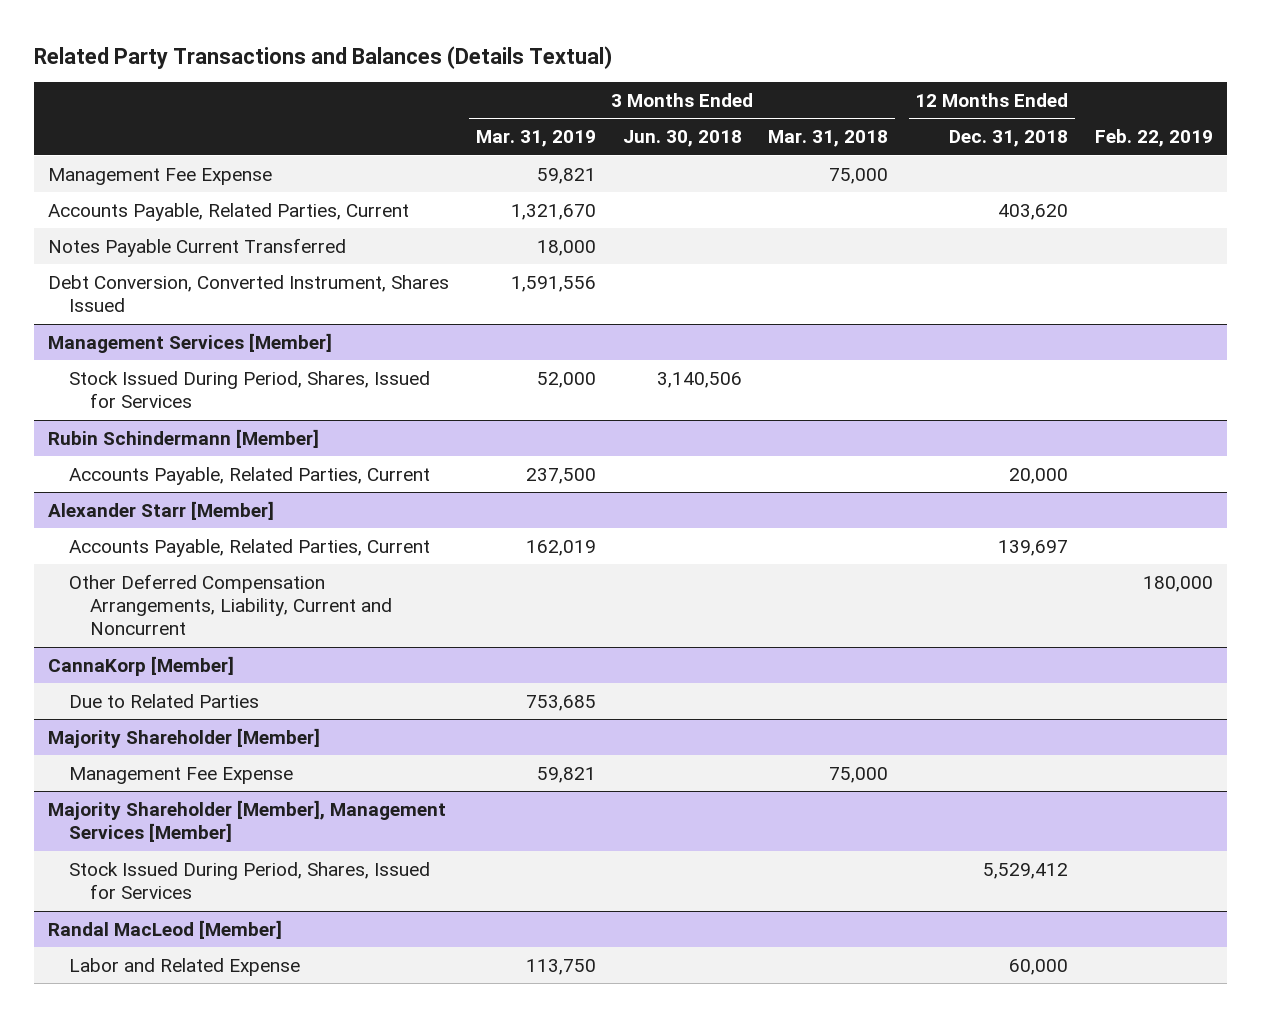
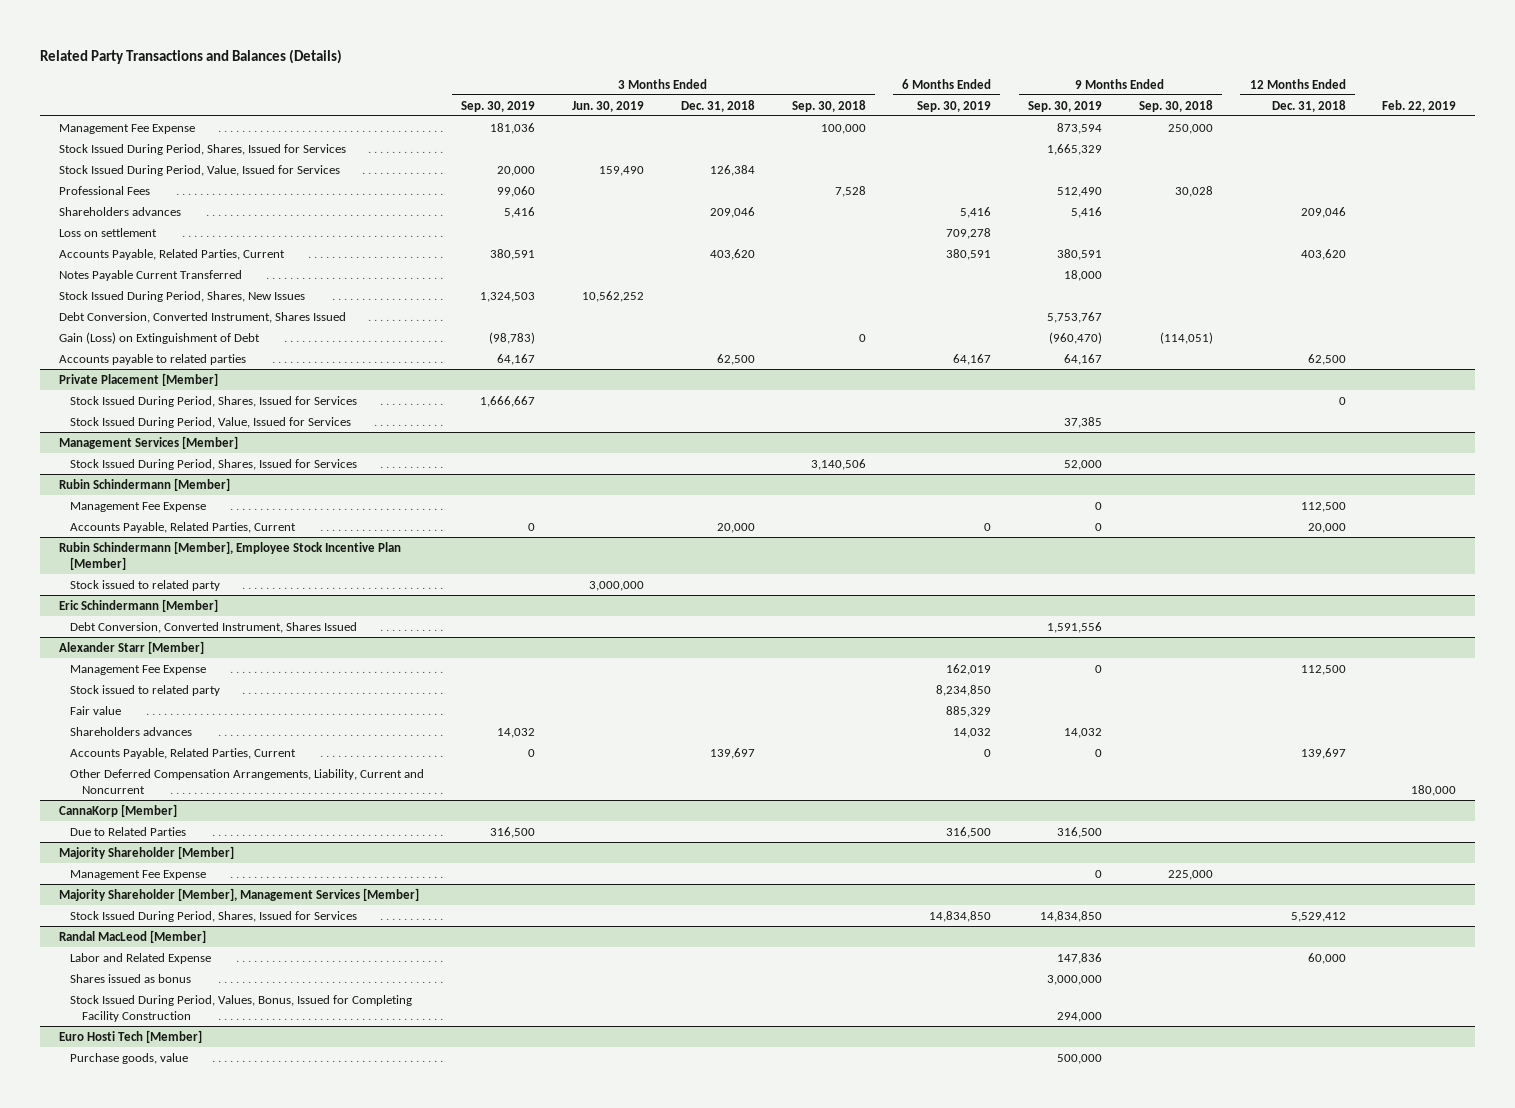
- Related Party Transactions and Balances (Details Textual)
+ Related Party Transactions and Balances (Details)
- | 3 Months Ended Mar. 31, 2019 | 3 Months Ended Jun. 30, 2018 | 3 Months Ended Mar. 31, 2018 | 12 Months Ended Dec. 31, 2018 | Feb. 22, 2019
+ | 3 Months Ended Sep. 30, 2019 | 3 Months Ended Jun. 30, 2019 | 3 Months Ended Dec. 31, 2018 | 3 Months Ended Sep. 30, 2018 | 6 Months Ended Sep. 30, 2019 | 9 Months Ended Sep. 30, 2019 | 9 Months Ended Sep. 30, 2018 | 12 Months Ended Dec. 31, 2018 | Feb. 22, 2019
+ Stock Issued During Period, Shares, Issued for Services | | | | | | 1,665,329 | | |
+ Stock Issued During Period, Value, Issued for Services | 20,000 | 159,490 | 126,384 | | | | | |
+ Professional Fees | 99,060 | | | 7,528 | | 512,490 | 30,028 | |
+ Shareholders advances | 5,416 | | 209,046 | | 5,416 | 5,416 | | 209,046 |
+ Loss on settlement | | | | | 709,278 | | | |
+ Stock Issued During Period, Shares, New Issues | 1,324,503 | 10,562,252 | | | | | | |
+ Gain (Loss) on Extinguishment of Debt | (98,783) | | | 0 | | (960,470) | (114,051) | |
+ Accounts payable to related parties | 64,167 | | 62,500 | | 64,167 | 64,167 | | 62,500 |
+ Private Placement [Member]
+ Stock Issued During Period, Shares, Issued for Services | 1,666,667 | | | | | | | 0 |
+ Stock Issued During Period, Value, Issued for Services | | | | | | 37,385 | | |
@ Rubin Schindermann [Member]
+ Management Fee Expense | | | | | | 0 | | 112,500 |
+ Rubin Schindermann [Member], Employee Stock Incentive Plan [Member]
+ Stock issued to related party | | 3,000,000 | | | | | | |
+ Eric Schindermann [Member]
+ Debt Conversion, Converted Instrument, Shares Issued | | | | | | 1,591,556 | | |
@ Alexander Starr [Member]
+ Management Fee Expense | | | | | 162,019 | 0 | | 112,500 |
+ Stock issued to related party | | | | | 8,234,850 | | | |
+ Fair value | | | | | 885,329 | | | |
+ Shareholders advances | 14,032 | | | | 14,032 | 14,032 | | |
@ Randal MacLeod [Member]
+ Shares issued as bonus | | | | | | 3,000,000 | | |
+ Stock Issued During Period, Values, Bonus, Issued for Completing Facility Construction | | | | | | 294,000 | | |
+ Euro Hosti Tech [Member]
+ Purchase goods, value | | | | | | 500,000 | | |

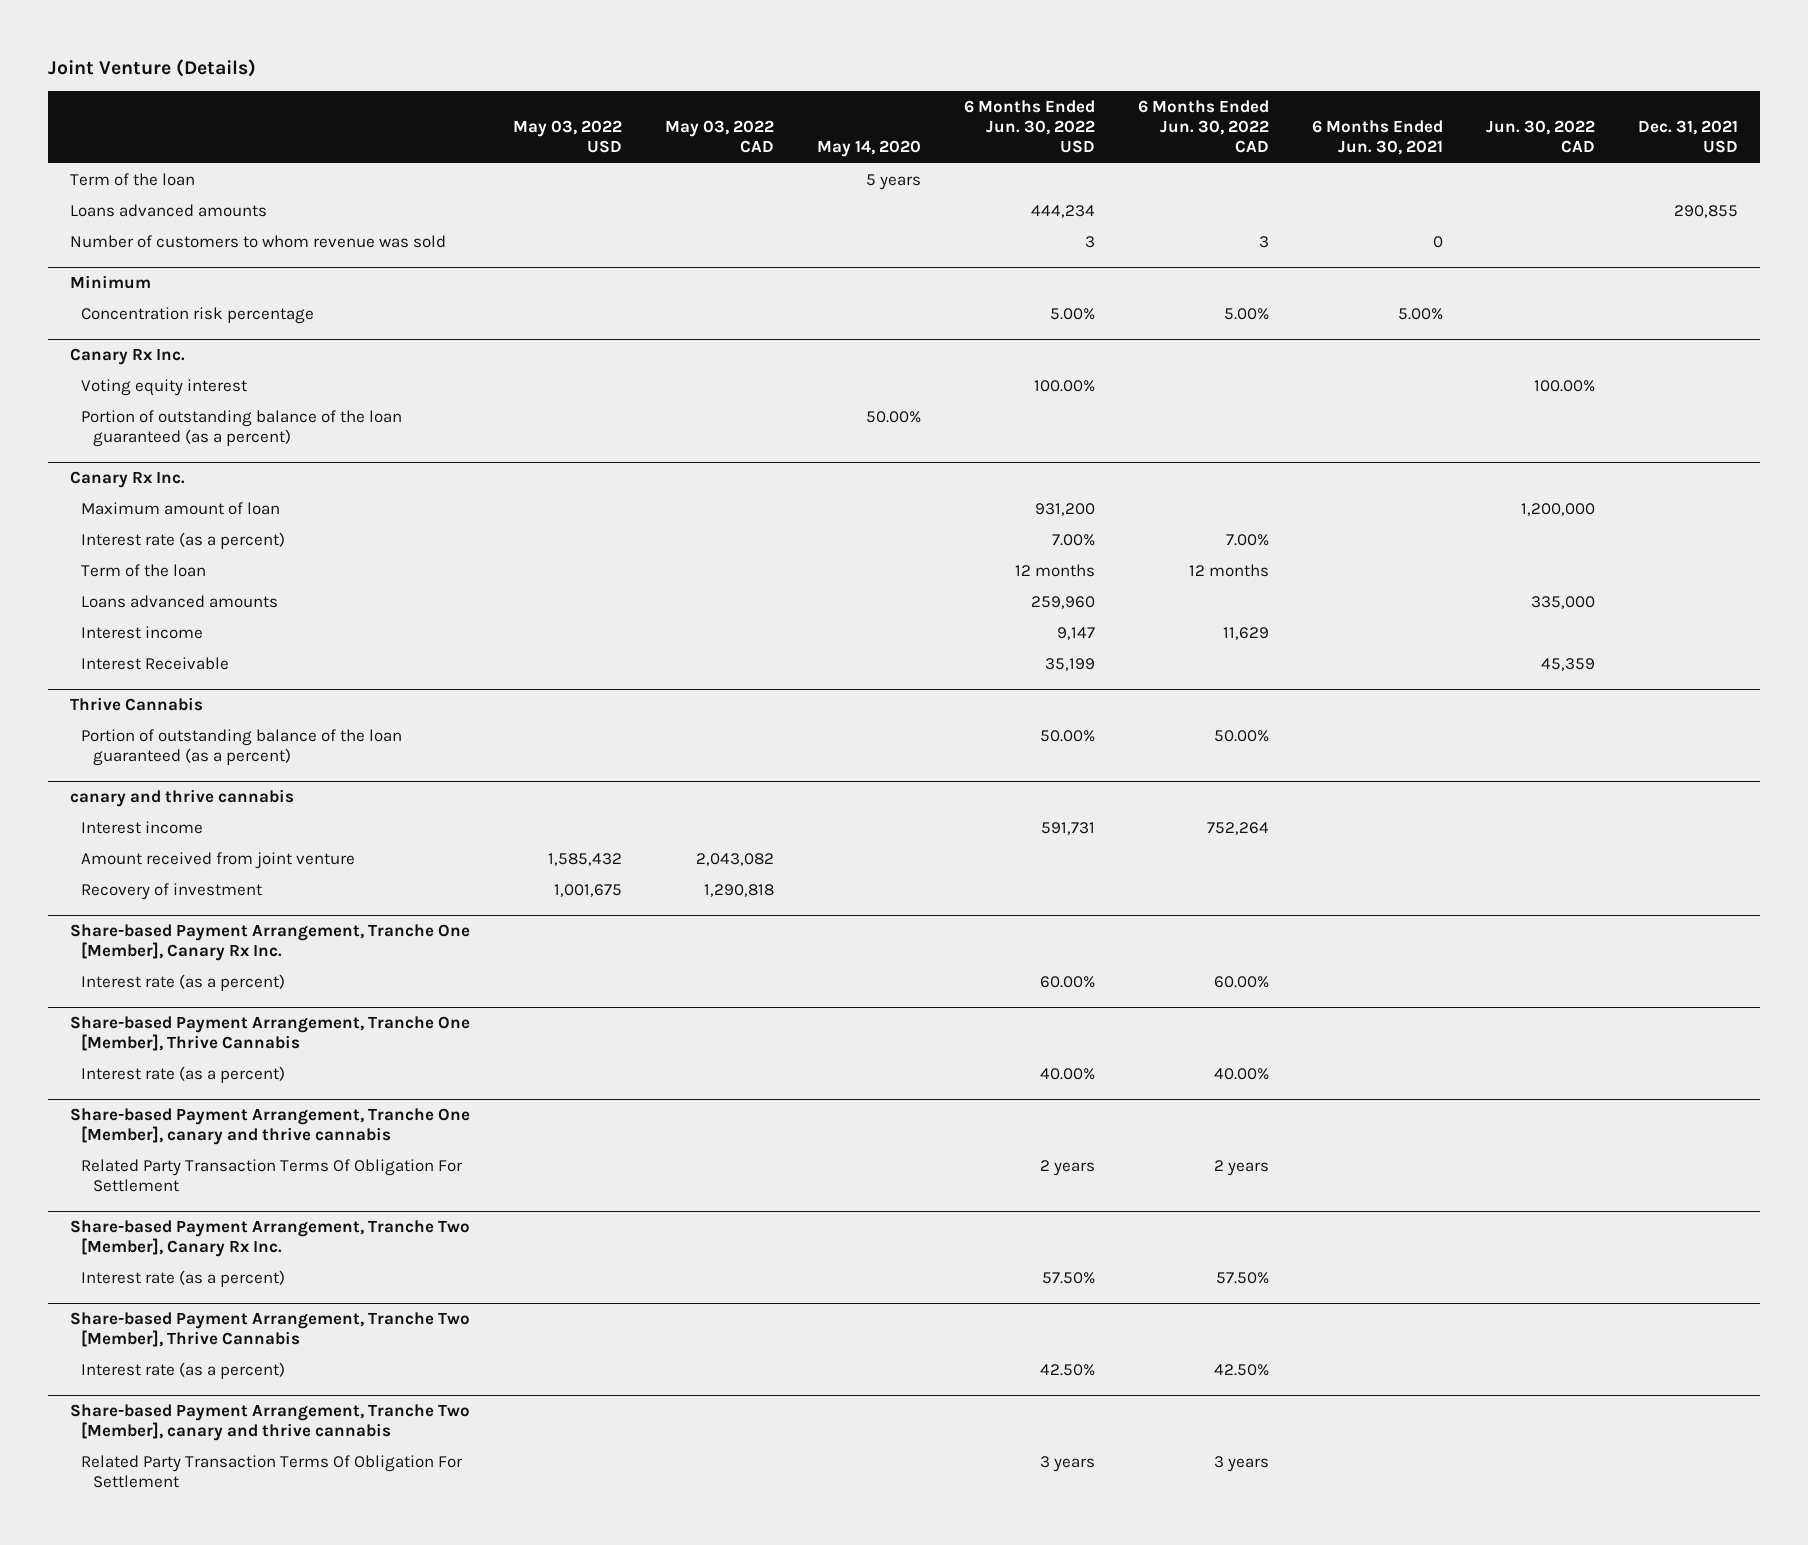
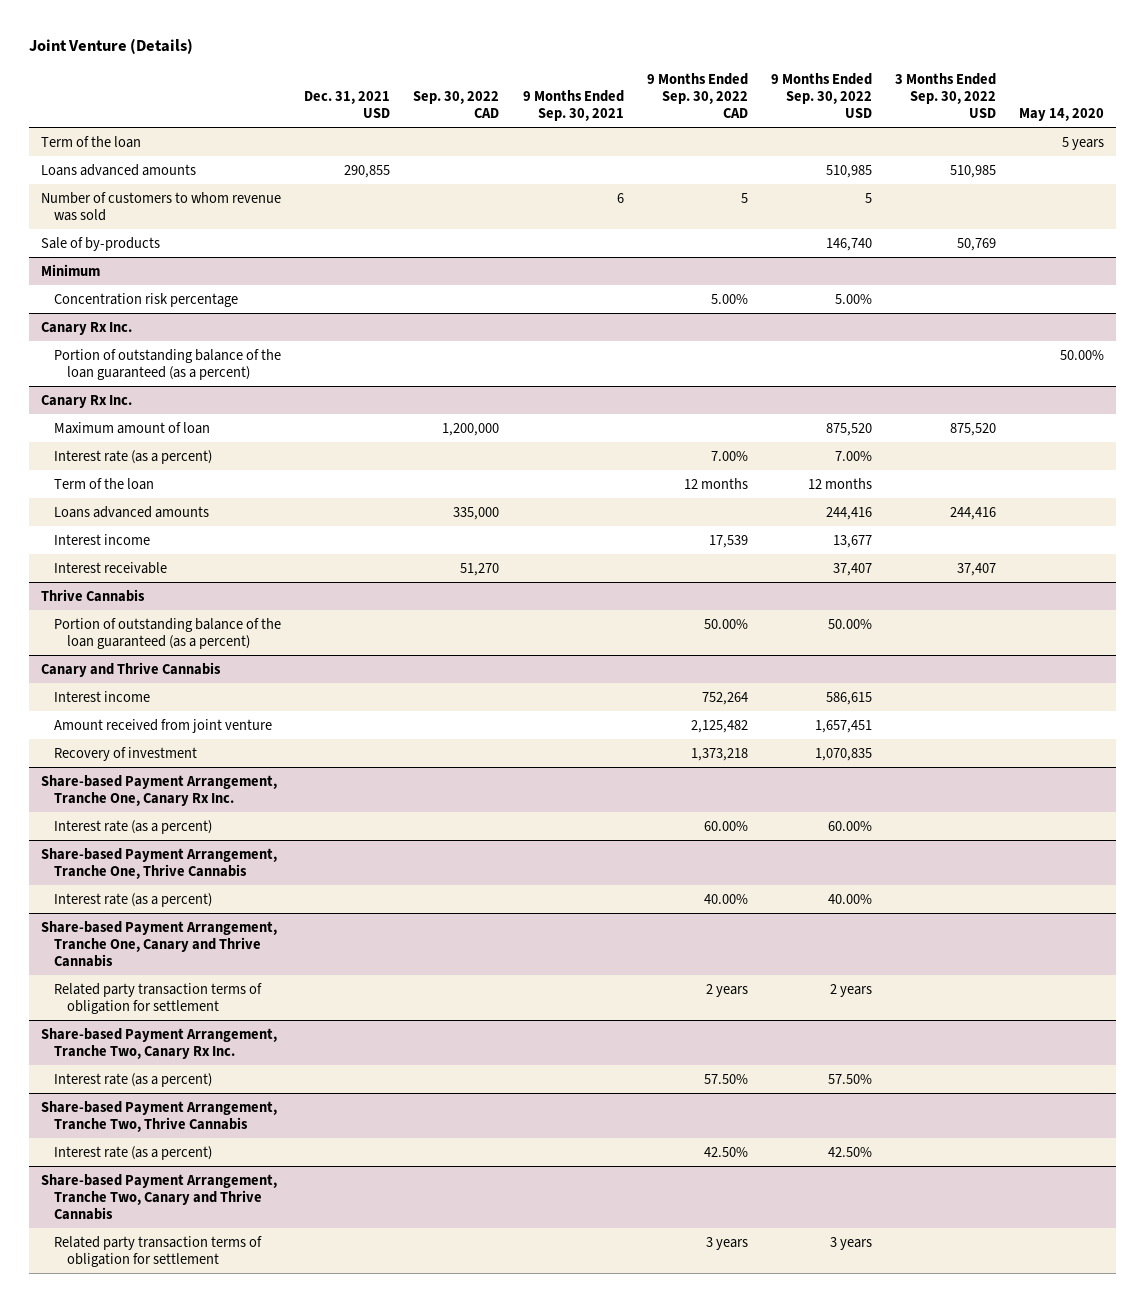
- | May 03, 2022 USD | May 03, 2022 CAD | May 14, 2020 | 6 Months Ended Jun. 30, 2022 USD | 6 Months Ended Jun. 30, 2022 CAD | 6 Months Ended Jun. 30, 2021 | Jun. 30, 2022 CAD | Dec. 31, 2021 USD
+ | Dec. 31, 2021 USD | Sep. 30, 2022 CAD | 9 Months Ended Sep. 30, 2021 | 9 Months Ended Sep. 30, 2022 CAD | 9 Months Ended Sep. 30, 2022 USD | 3 Months Ended Sep. 30, 2022 USD | May 14, 2020
+ Sale of by-products | | | | | 146,740 | 50,769 |
@ Canary Rx Inc.
- Voting equity interest | | | | 100.00% | | | 100.00% |
- Interest Receivable | | | | 35,199 | | | 45,359 |
+ Interest receivable | | 51,270 | | | 37,407 | 37,407 |
- canary and thrive cannabis
+ Canary and Thrive Cannabis
- Share-based Payment Arrangement, Tranche One [Member], Canary Rx Inc.
+ Share-based Payment Arrangement, Tranche One, Canary Rx Inc.
- Share-based Payment Arrangement, Tranche One [Member], Thrive Cannabis
+ Share-based Payment Arrangement, Tranche One, Thrive Cannabis
- Share-based Payment Arrangement, Tranche One [Member], canary and thrive cannabis
- Related Party Transaction Terms Of Obligation For Settlement | | | | 2 years | 2 years | | |
- Share-based Payment Arrangement, Tranche Two [Member], Canary Rx Inc.
+ Share-based Payment Arrangement, Tranche One, Canary and Thrive Cannabis
+ Related party transaction terms of obligation for settlement | | | | 2 years | 2 years | |
+ Share-based Payment Arrangement, Tranche Two, Canary Rx Inc.
- Share-based Payment Arrangement, Tranche Two [Member], Thrive Cannabis
+ Share-based Payment Arrangement, Tranche Two, Thrive Cannabis
- Share-based Payment Arrangement, Tranche Two [Member], canary and thrive cannabis
- Related Party Transaction Terms Of Obligation For Settlement | | | | 3 years | 3 years | | |
+ Share-based Payment Arrangement, Tranche Two, Canary and Thrive Cannabis
+ Related party transaction terms of obligation for settlement | | | | 3 years | 3 years | |

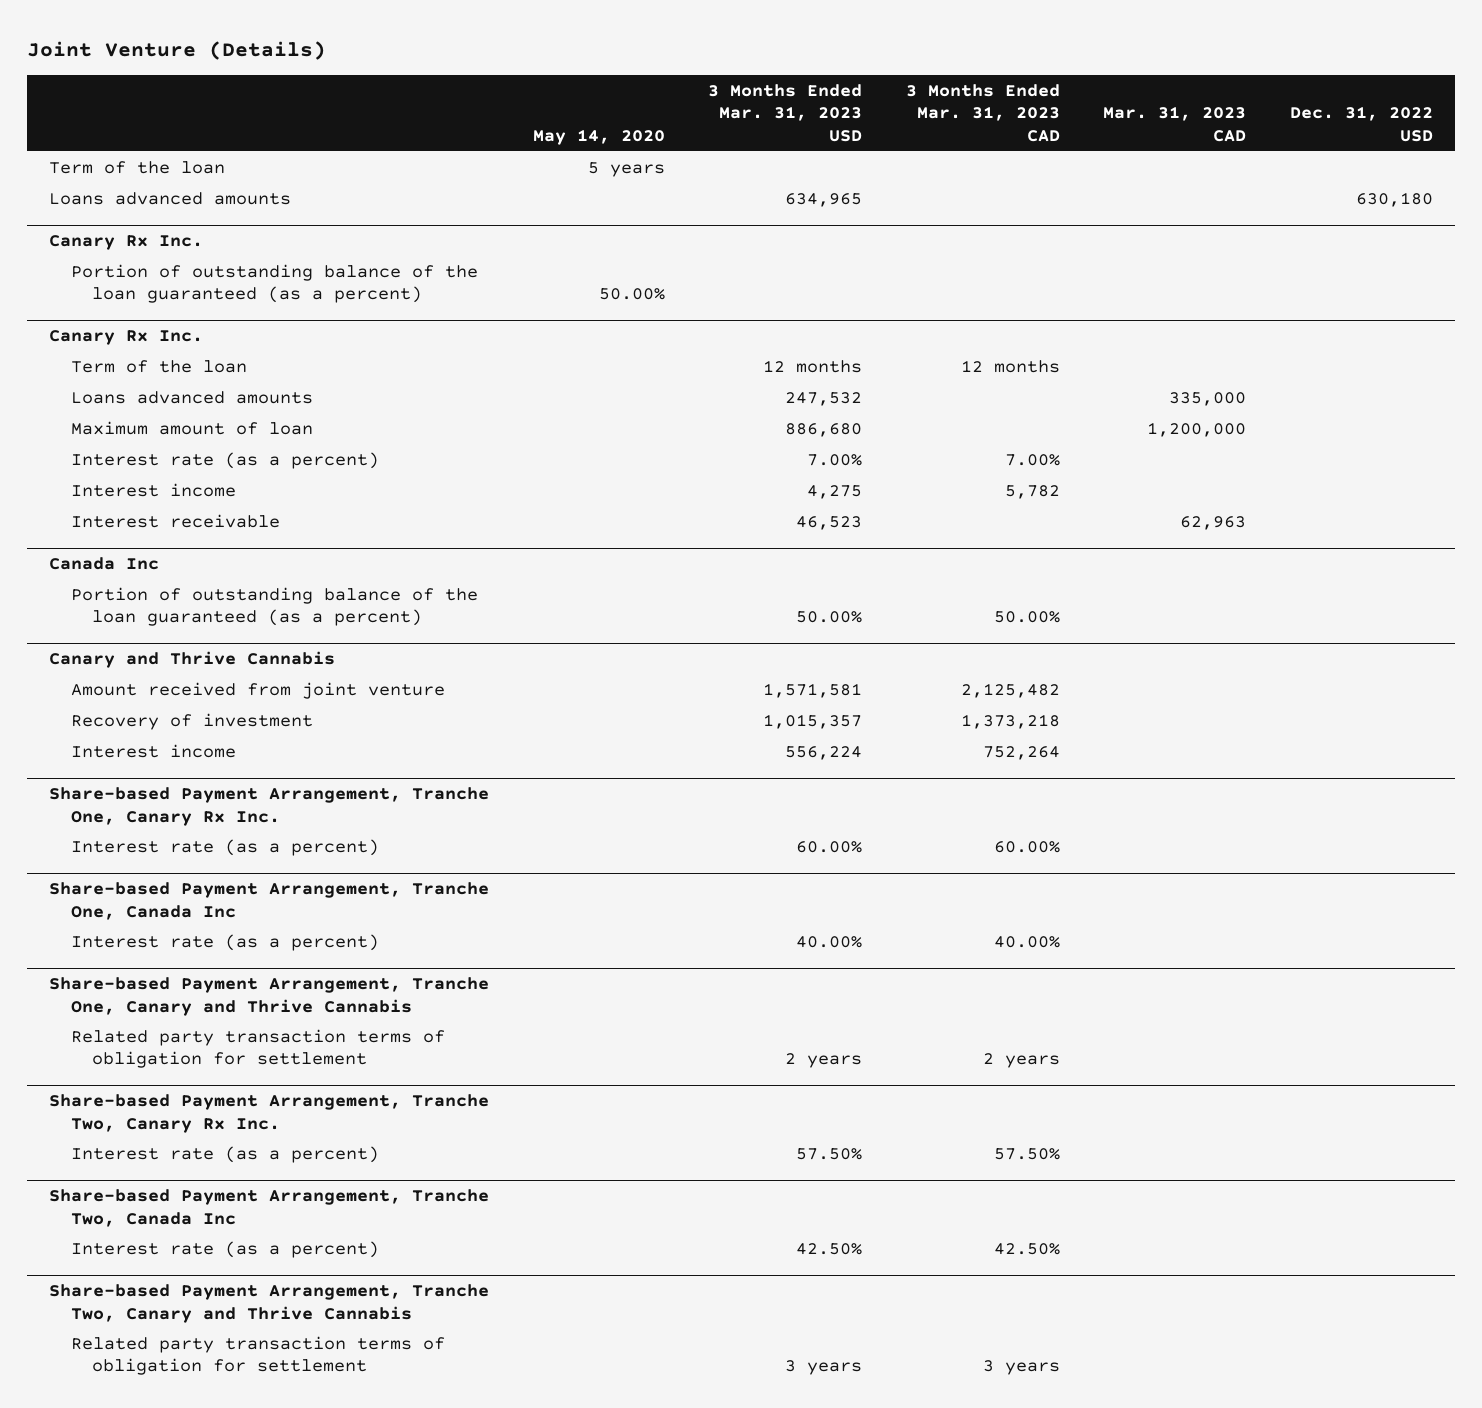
- | Dec. 31, 2021 USD | Sep. 30, 2022 CAD | 9 Months Ended Sep. 30, 2021 | 9 Months Ended Sep. 30, 2022 CAD | 9 Months Ended Sep. 30, 2022 USD | 3 Months Ended Sep. 30, 2022 USD | May 14, 2020
+ | May 14, 2020 | 3 Months Ended Mar. 31, 2023 USD | 3 Months Ended Mar. 31, 2023 CAD | Mar. 31, 2023 CAD | Dec. 31, 2022 USD
- Number of customers to whom revenue was sold | | | 6 | 5 | 5 | |
- Sale of by-products | | | | | 146,740 | 50,769 |
- Minimum
- Concentration risk percentage | | | | 5.00% | 5.00% | |
@ Canary Rx Inc.
moved down: Maximum amount of loan | | 886,680 | | 1,200,000 |
moved down: Interest rate (as a percent) | | 7.00% | 7.00% | |
- Thrive Cannabis
+ Canada Inc
@ Canary and Thrive Cannabis
moved down: Interest income | | 556,224 | 752,264 | |
- Share-based Payment Arrangement, Tranche One, Thrive Cannabis
+ Share-based Payment Arrangement, Tranche One, Canada Inc
- Share-based Payment Arrangement, Tranche Two, Thrive Cannabis
+ Share-based Payment Arrangement, Tranche Two, Canada Inc

